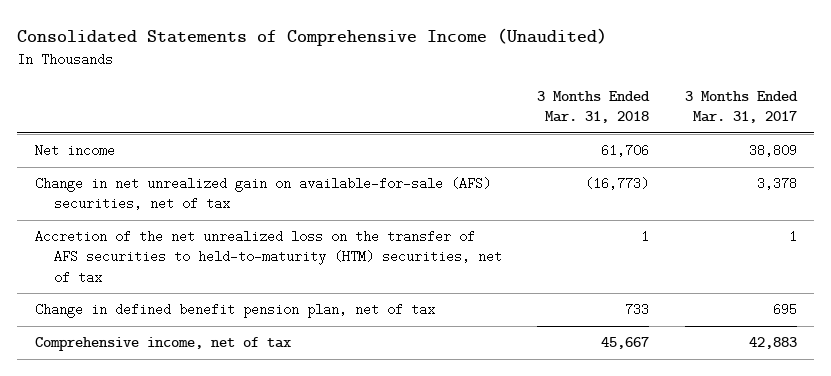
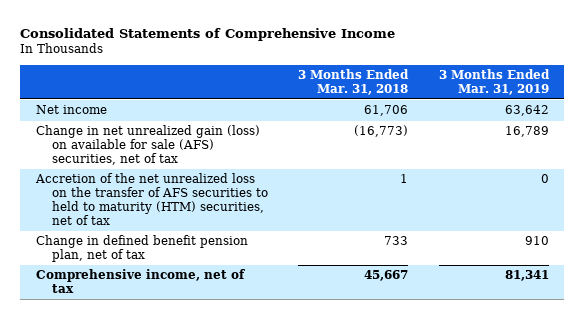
- Consolidated Statements of Comprehensive Income (Unaudited)
+ Consolidated Statements of Comprehensive Income
- | 3 Months Ended Mar. 31, 2018 | 3 Months Ended Mar. 31, 2017
+ | 3 Months Ended Mar. 31, 2018 | 3 Months Ended Mar. 31, 2019
- Change in net unrealized gain on available-for-sale (AFS) securities, net of tax | (16,773) | 3,378
- Accretion of the net unrealized loss on the transfer of AFS securities to held-to-maturity (HTM) securities, net of tax | 1 | 1
+ Change in net unrealized gain (loss) on available for sale (AFS) securities, net of tax | (16,773) | 16,789
+ Accretion of the net unrealized loss on the transfer of AFS securities to held to maturity (HTM) securities, net of tax | 1 | 0

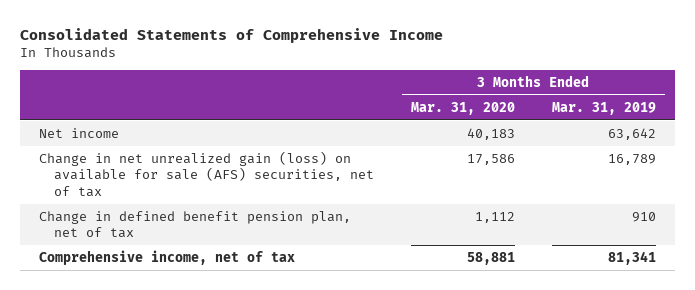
- | 3 Months Ended Mar. 31, 2018 | 3 Months Ended Mar. 31, 2019
+ | 3 Months Ended Mar. 31, 2020 | 3 Months Ended Mar. 31, 2019
- Accretion of the net unrealized loss on the transfer of AFS securities to held to maturity (HTM) securities, net of tax | 1 | 0

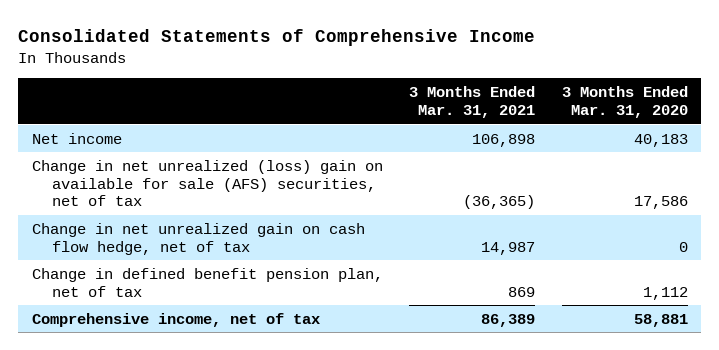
- | 3 Months Ended Mar. 31, 2020 | 3 Months Ended Mar. 31, 2019
+ | 3 Months Ended Mar. 31, 2021 | 3 Months Ended Mar. 31, 2020
- Change in net unrealized gain (loss) on available for sale (AFS) securities, net of tax | 17,586 | 16,789
+ Change in net unrealized (loss) gain on available for sale (AFS) securities, net of tax | (36,365) | 17,586
+ Change in net unrealized gain on cash flow hedge, net of tax | 14,987 | 0

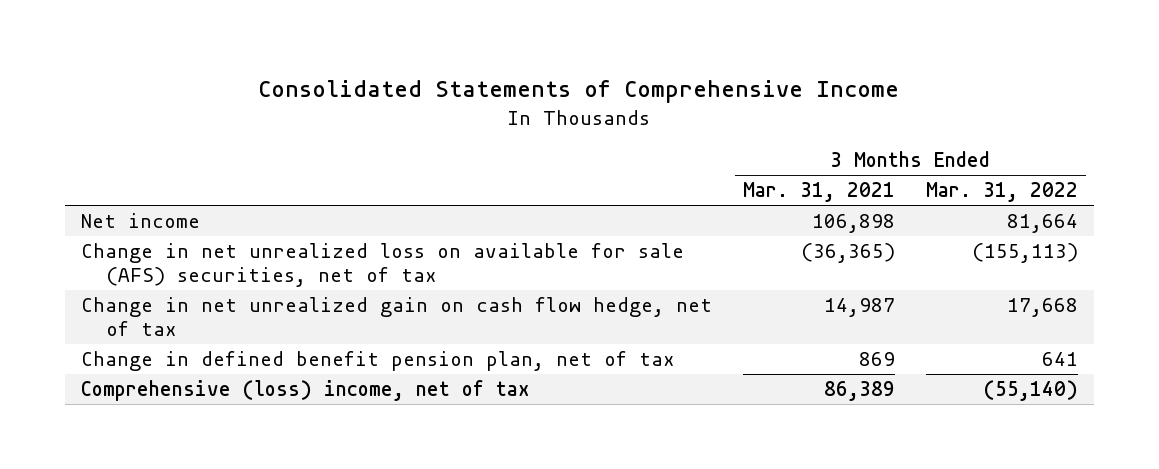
- | 3 Months Ended Mar. 31, 2021 | 3 Months Ended Mar. 31, 2020
+ | 3 Months Ended Mar. 31, 2021 | 3 Months Ended Mar. 31, 2022
- Change in net unrealized (loss) gain on available for sale (AFS) securities, net of tax | (36,365) | 17,586
+ Change in net unrealized loss on available for sale (AFS) securities, net of tax | (36,365) | (155,113)
- Comprehensive income, net of tax | 86,389 | 58,881
+ Comprehensive (loss) income, net of tax | 86,389 | (55,140)

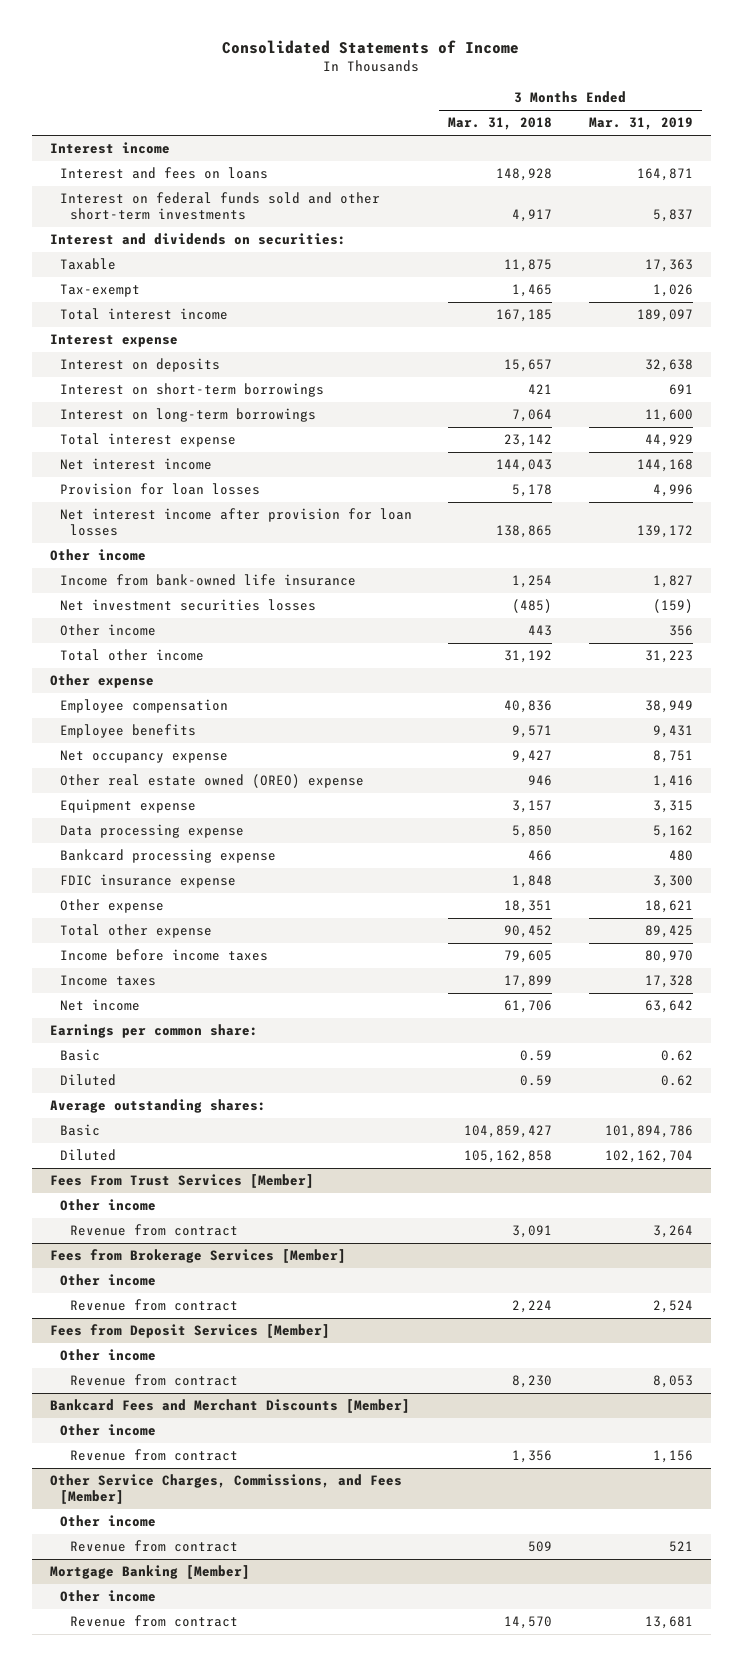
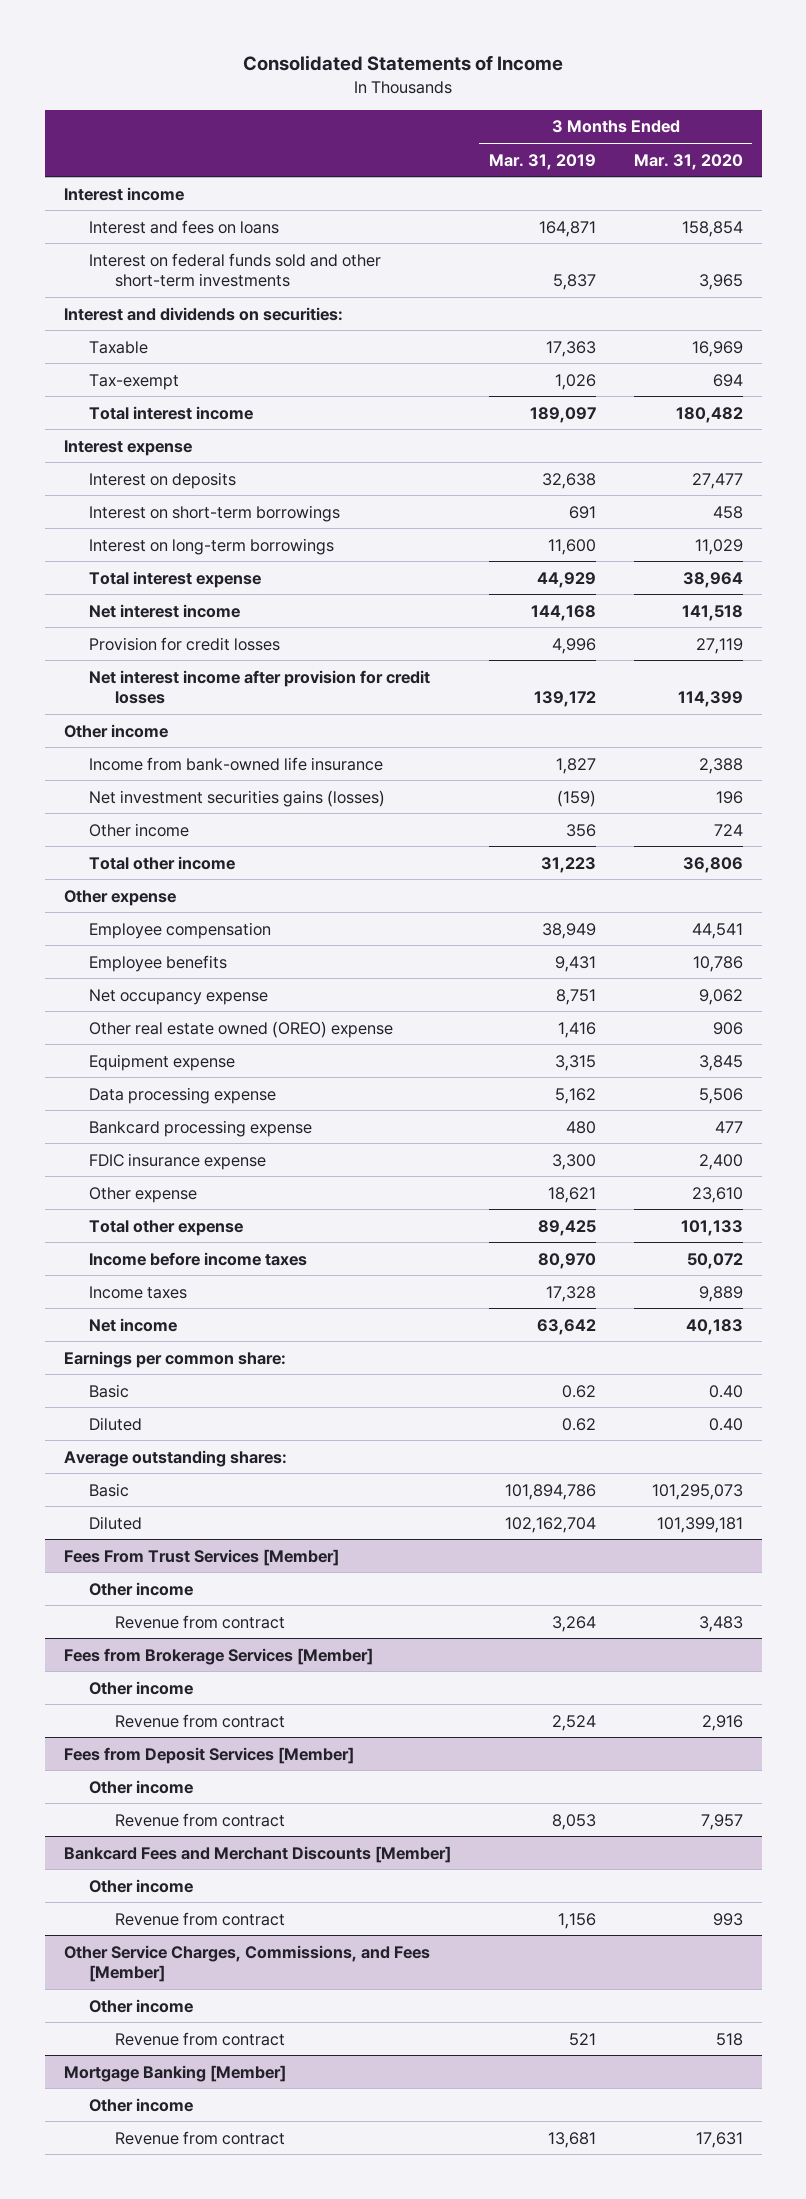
- | 3 Months Ended Mar. 31, 2018 | 3 Months Ended Mar. 31, 2019
+ | 3 Months Ended Mar. 31, 2019 | 3 Months Ended Mar. 31, 2020
- Provision for loan losses | 5,178 | 4,996
- Net interest income after provision for loan losses | 138,865 | 139,172
+ Provision for credit losses | 4,996 | 27,119
+ Net interest income after provision for credit losses | 139,172 | 114,399
- Net investment securities losses | (485) | (159)
+ Net investment securities gains (losses) | (159) | 196

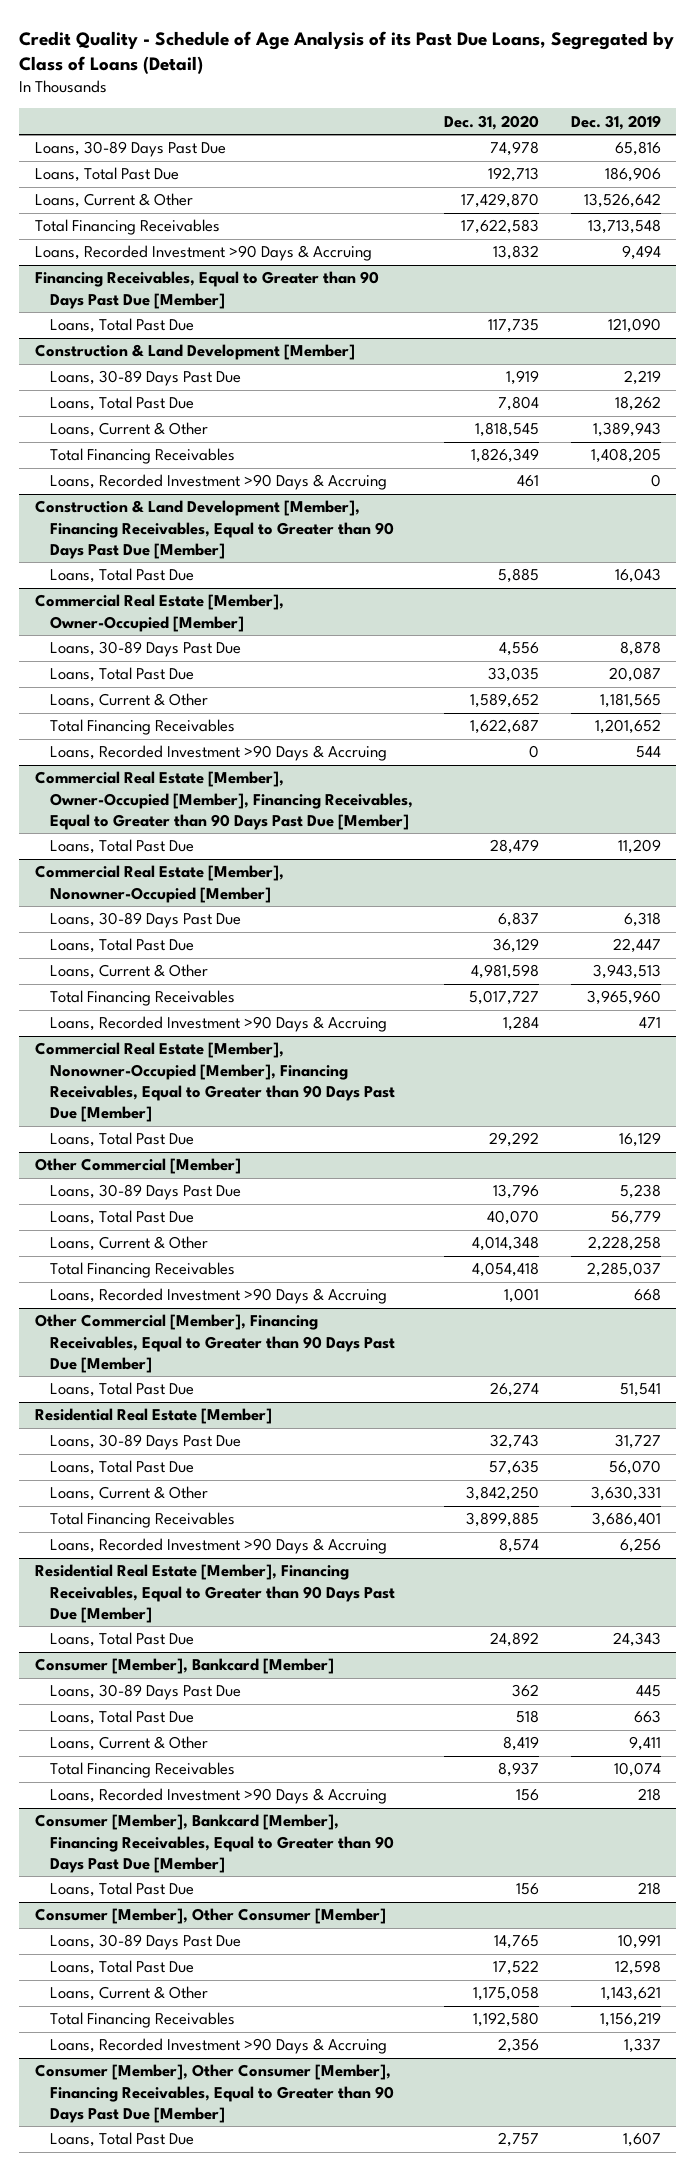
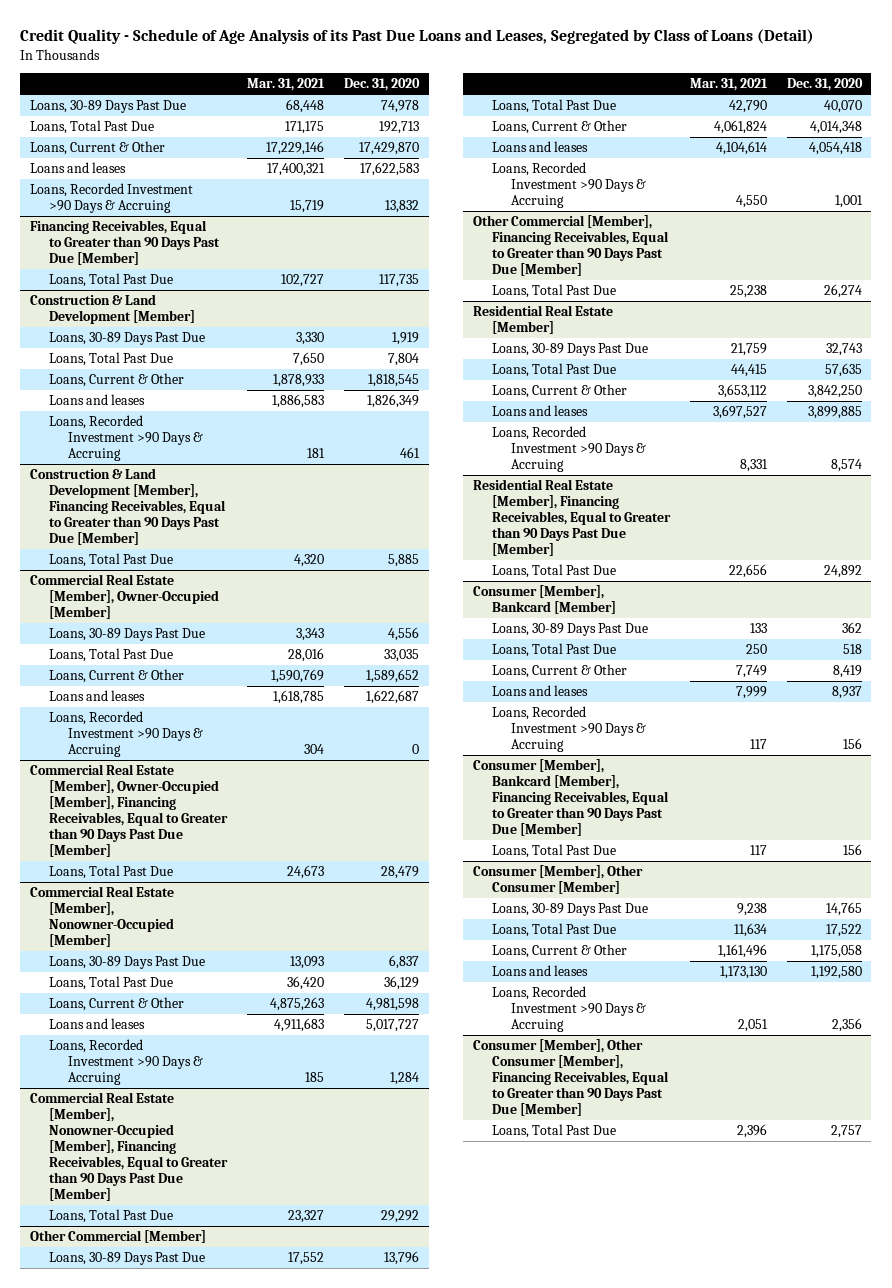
- Credit Quality - Schedule of Age Analysis of its Past Due Loans, Segregated by Class of Loans (Detail)
+ Credit Quality - Schedule of Age Analysis of its Past Due Loans and Leases, Segregated by Class of Loans (Detail)
- | Dec. 31, 2020 | Dec. 31, 2019
+ | Mar. 31, 2021 | Dec. 31, 2020
- Total Financing Receivables | 17,622,583 | 13,713,548
+ Loans and leases | 17,400,321 | 17,622,583
@ Construction & Land Development [Member]
- Total Financing Receivables | 1,826,349 | 1,408,205
+ Loans and leases | 1,886,583 | 1,826,349
@ Commercial Real Estate [Member], Owner-Occupied [Member]
- Total Financing Receivables | 1,622,687 | 1,201,652
+ Loans and leases | 1,618,785 | 1,622,687
@ Commercial Real Estate [Member], Nonowner-Occupied [Member]
- Total Financing Receivables | 5,017,727 | 3,965,960
+ Loans and leases | 4,911,683 | 5,017,727
@ Other Commercial [Member]
- Total Financing Receivables | 4,054,418 | 2,285,037
+ Loans and leases | 4,104,614 | 4,054,418
@ Residential Real Estate [Member]
- Total Financing Receivables | 3,899,885 | 3,686,401
+ Loans and leases | 3,697,527 | 3,899,885
@ Consumer [Member], Bankcard [Member]
- Total Financing Receivables | 8,937 | 10,074
+ Loans and leases | 7,999 | 8,937
@ Consumer [Member], Other Consumer [Member]
- Total Financing Receivables | 1,192,580 | 1,156,219
+ Loans and leases | 1,173,130 | 1,192,580

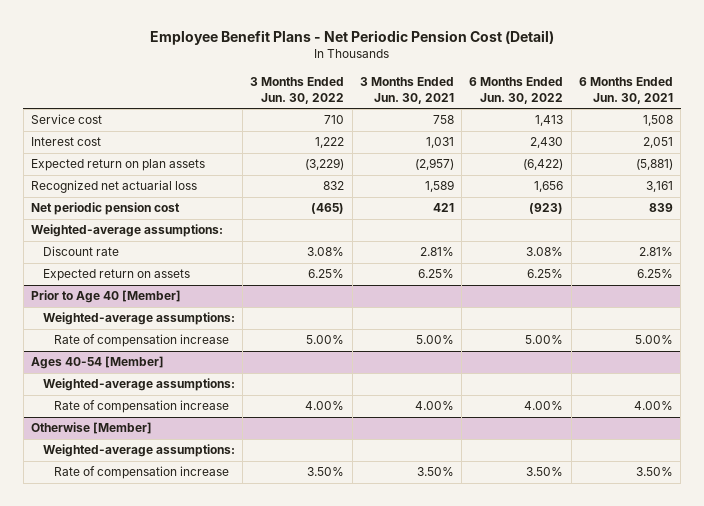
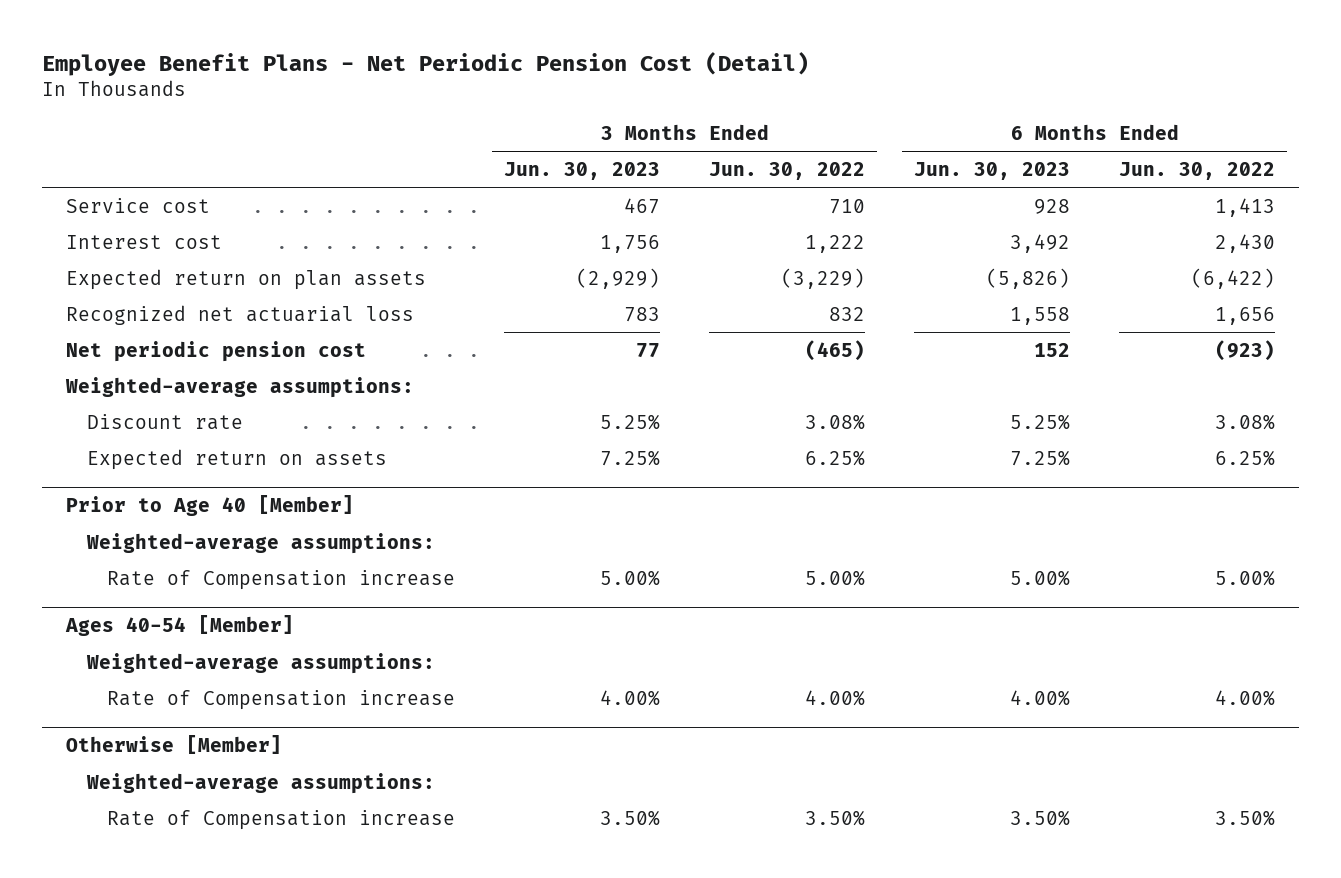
- | 3 Months Ended Jun. 30, 2022 | 3 Months Ended Jun. 30, 2021 | 6 Months Ended Jun. 30, 2022 | 6 Months Ended Jun. 30, 2021
+ | 3 Months Ended Jun. 30, 2023 | 3 Months Ended Jun. 30, 2022 | 6 Months Ended Jun. 30, 2023 | 6 Months Ended Jun. 30, 2022
@ Prior to Age 40 [Member]
- Rate of compensation increase | 5.00% | 5.00% | 5.00% | 5.00%
+ Rate of Compensation increase | 5.00% | 5.00% | 5.00% | 5.00%
@ Ages 40-54 [Member]
- Rate of compensation increase | 4.00% | 4.00% | 4.00% | 4.00%
+ Rate of Compensation increase | 4.00% | 4.00% | 4.00% | 4.00%
@ Otherwise [Member]
- Rate of compensation increase | 3.50% | 3.50% | 3.50% | 3.50%
+ Rate of Compensation increase | 3.50% | 3.50% | 3.50% | 3.50%

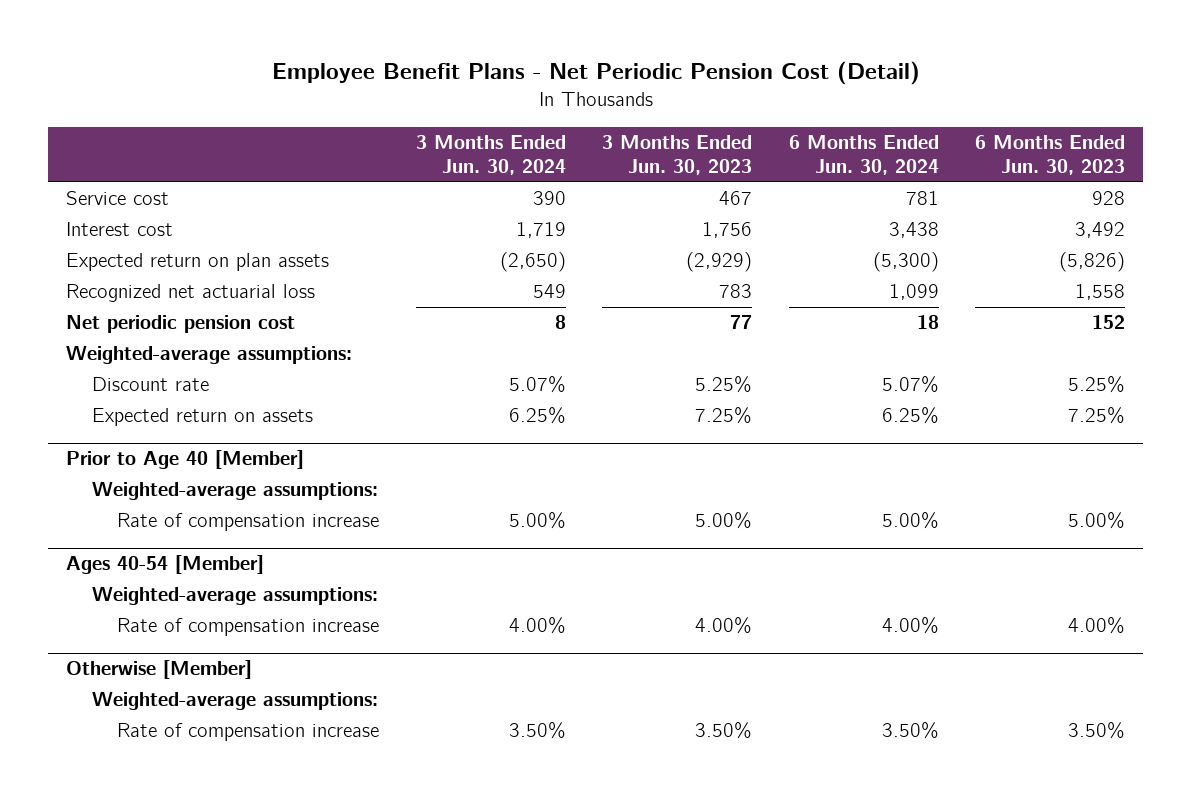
- | 3 Months Ended Jun. 30, 2023 | 3 Months Ended Jun. 30, 2022 | 6 Months Ended Jun. 30, 2023 | 6 Months Ended Jun. 30, 2022
+ | 3 Months Ended Jun. 30, 2024 | 3 Months Ended Jun. 30, 2023 | 6 Months Ended Jun. 30, 2024 | 6 Months Ended Jun. 30, 2023
@ Prior to Age 40 [Member]
- Rate of Compensation increase | 5.00% | 5.00% | 5.00% | 5.00%
+ Rate of compensation increase | 5.00% | 5.00% | 5.00% | 5.00%
@ Ages 40-54 [Member]
- Rate of Compensation increase | 4.00% | 4.00% | 4.00% | 4.00%
+ Rate of compensation increase | 4.00% | 4.00% | 4.00% | 4.00%
@ Otherwise [Member]
- Rate of Compensation increase | 3.50% | 3.50% | 3.50% | 3.50%
+ Rate of compensation increase | 3.50% | 3.50% | 3.50% | 3.50%

